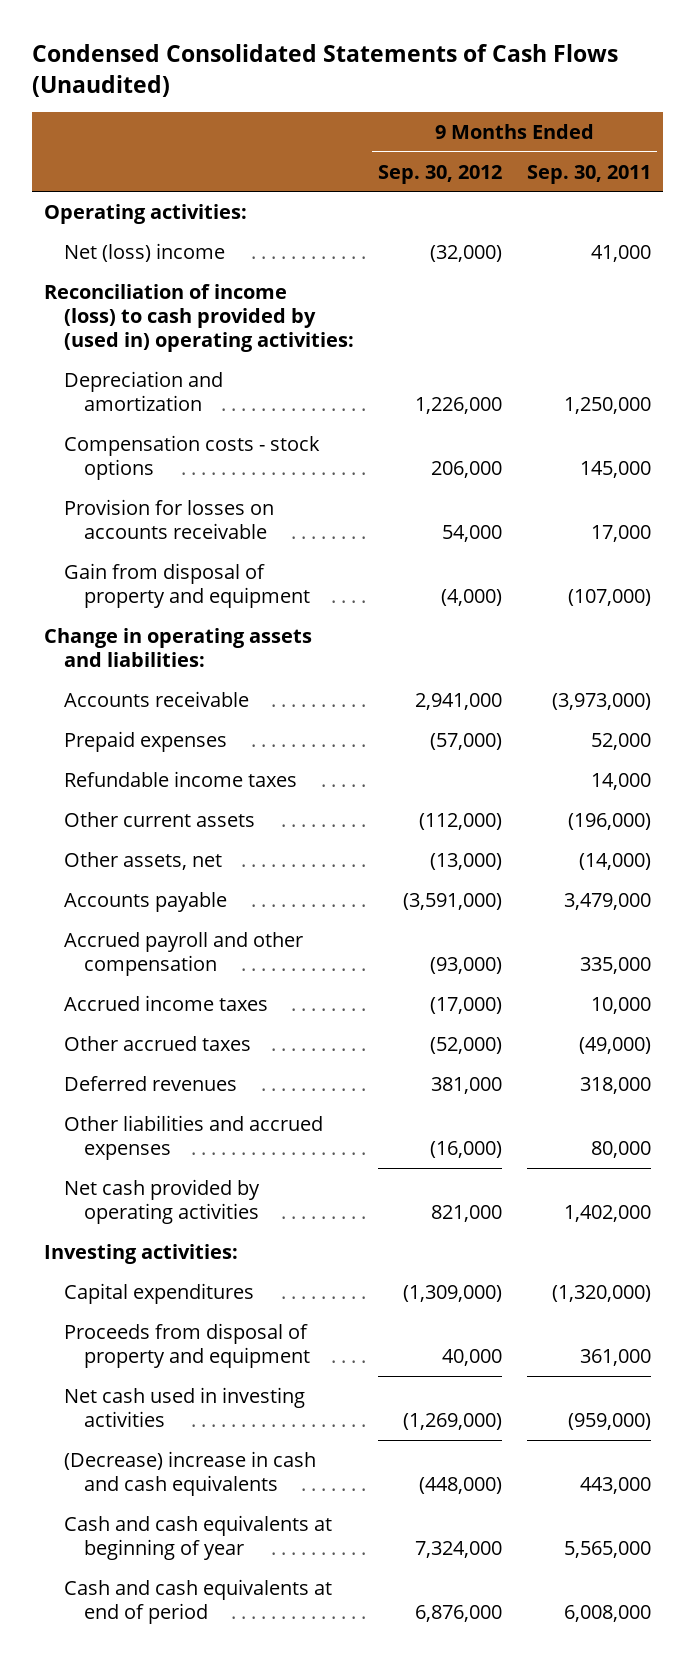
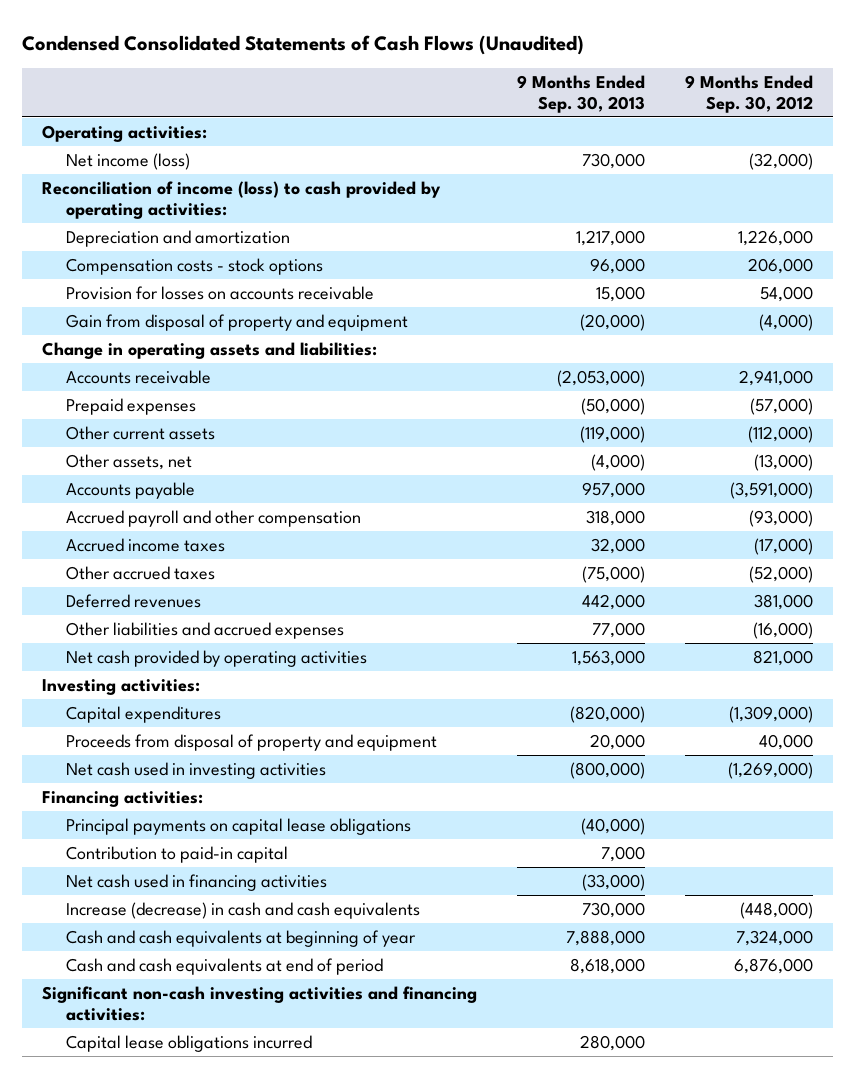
- | 9 Months Ended Sep. 30, 2012 | 9 Months Ended Sep. 30, 2011
+ | 9 Months Ended Sep. 30, 2013 | 9 Months Ended Sep. 30, 2012
- Net (loss) income | (32,000) | 41,000
- Reconciliation of income (loss) to cash provided by (used in) operating activities:
+ Net income (loss) | 730,000 | (32,000)
+ Reconciliation of income (loss) to cash provided by operating activities:
- Refundable income taxes | | 14,000
- (Decrease) increase in cash and cash equivalents | (448,000) | 443,000
+ Financing activities:
+ Principal payments on capital lease obligations | (40,000) |
+ Contribution to paid-in capital | 7,000 |
+ Net cash used in financing activities | (33,000) |
+ Increase (decrease) in cash and cash equivalents | 730,000 | (448,000)
+ Significant non-cash investing activities and financing activities:
+ Capital lease obligations incurred | 280,000 |

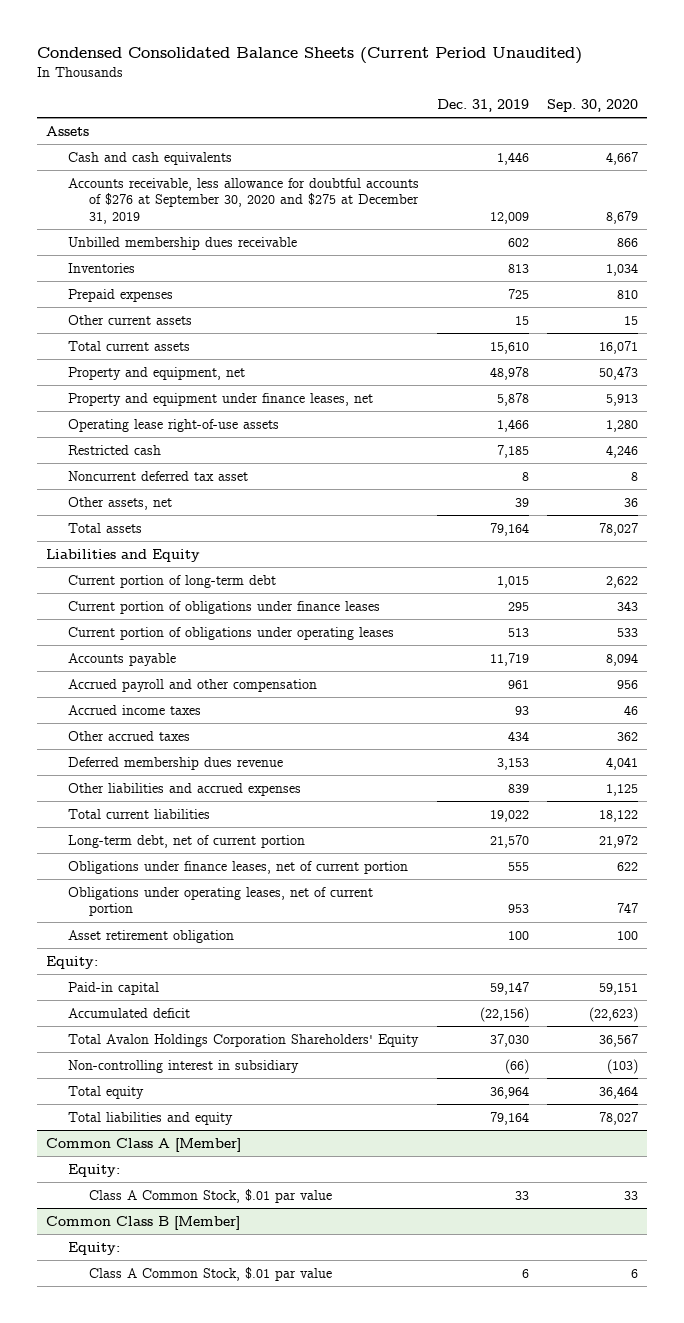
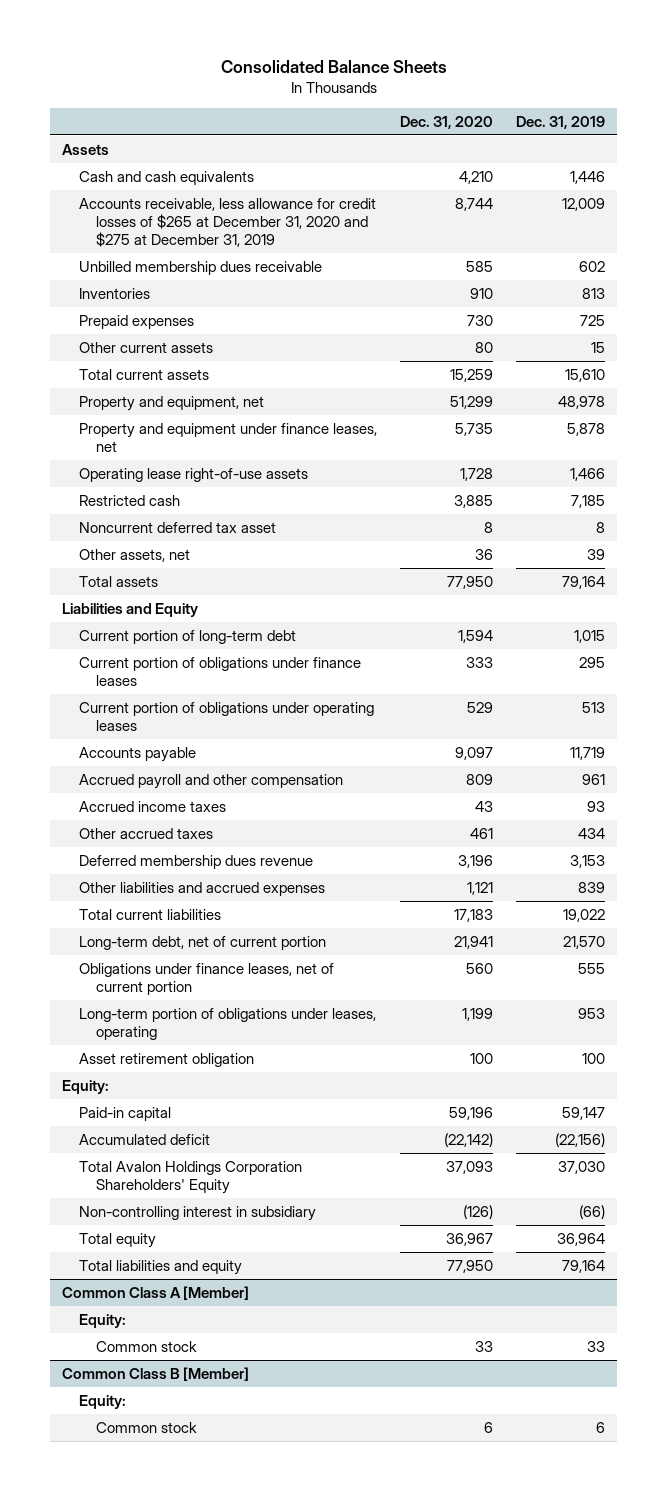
- Condensed Consolidated Balance Sheets (Current Period Unaudited)
+ Consolidated Balance Sheets
- | Dec. 31, 2019 | Sep. 30, 2020
+ | Dec. 31, 2020 | Dec. 31, 2019
- Accounts receivable, less allowance for doubtful accounts of $276 at September 30, 2020 and $275 at December 31, 2019 | 12,009 | 8,679
+ Accounts receivable, less allowance for credit losses of $265 at December 31, 2020 and $275 at December 31, 2019 | 8,744 | 12,009
- Obligations under operating leases, net of current portion | 953 | 747
+ Long-term portion of obligations under leases, operating | 1,199 | 953
@ Common Class A [Member]
- Class A Common Stock, $.01 par value | 33 | 33
+ Common stock | 33 | 33
@ Common Class B [Member]
- Class A Common Stock, $.01 par value | 6 | 6
+ Common stock | 6 | 6

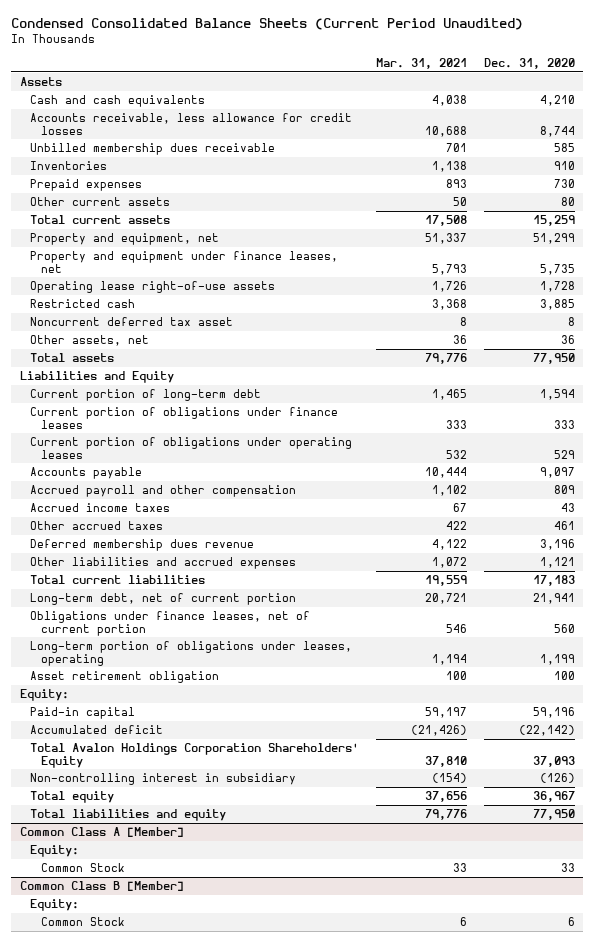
- Consolidated Balance Sheets
+ Condensed Consolidated Balance Sheets (Current Period Unaudited)
- | Dec. 31, 2020 | Dec. 31, 2019
+ | Mar. 31, 2021 | Dec. 31, 2020
- Accounts receivable, less allowance for credit losses of $265 at December 31, 2020 and $275 at December 31, 2019 | 8,744 | 12,009
+ Accounts receivable, less allowance for credit losses | 10,688 | 8,744
@ Common Class A [Member]
- Common stock | 33 | 33
+ Common Stock | 33 | 33
@ Common Class B [Member]
- Common stock | 6 | 6
+ Common Stock | 6 | 6

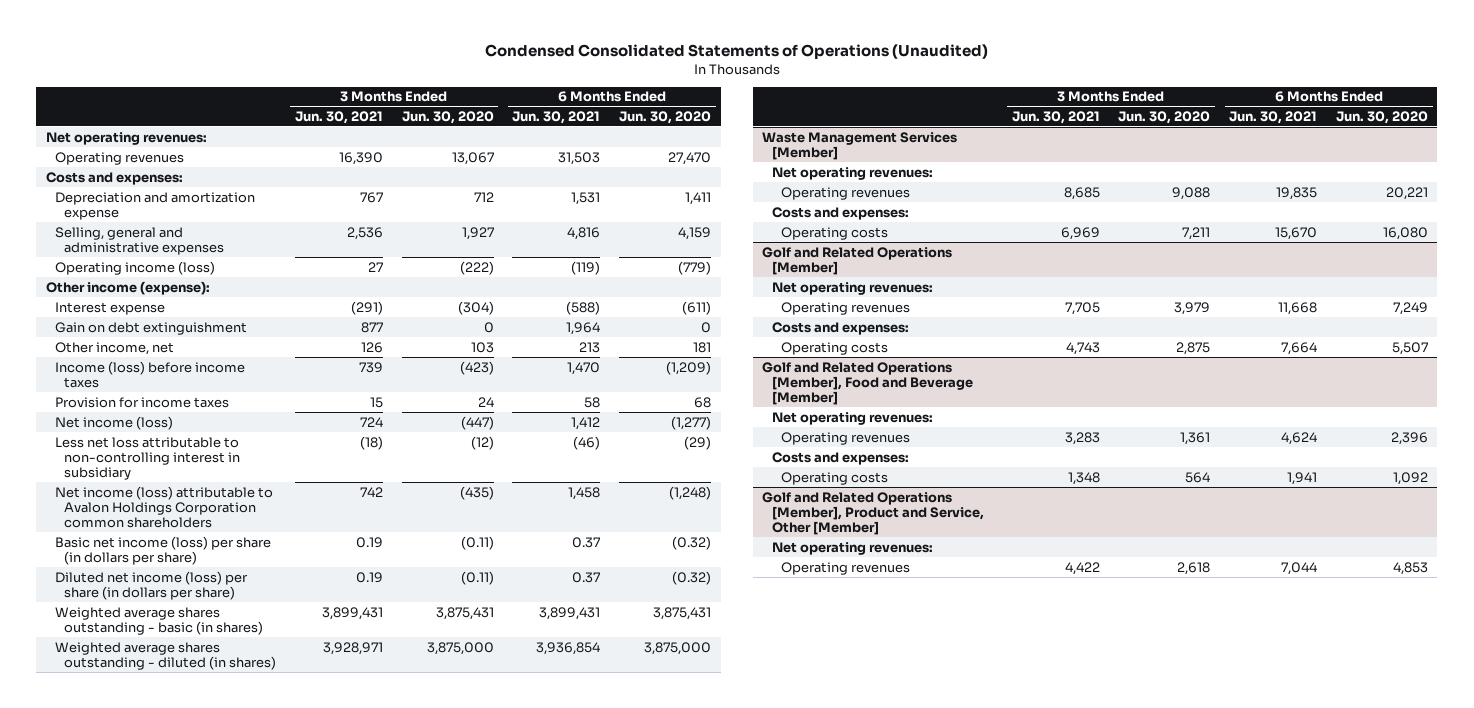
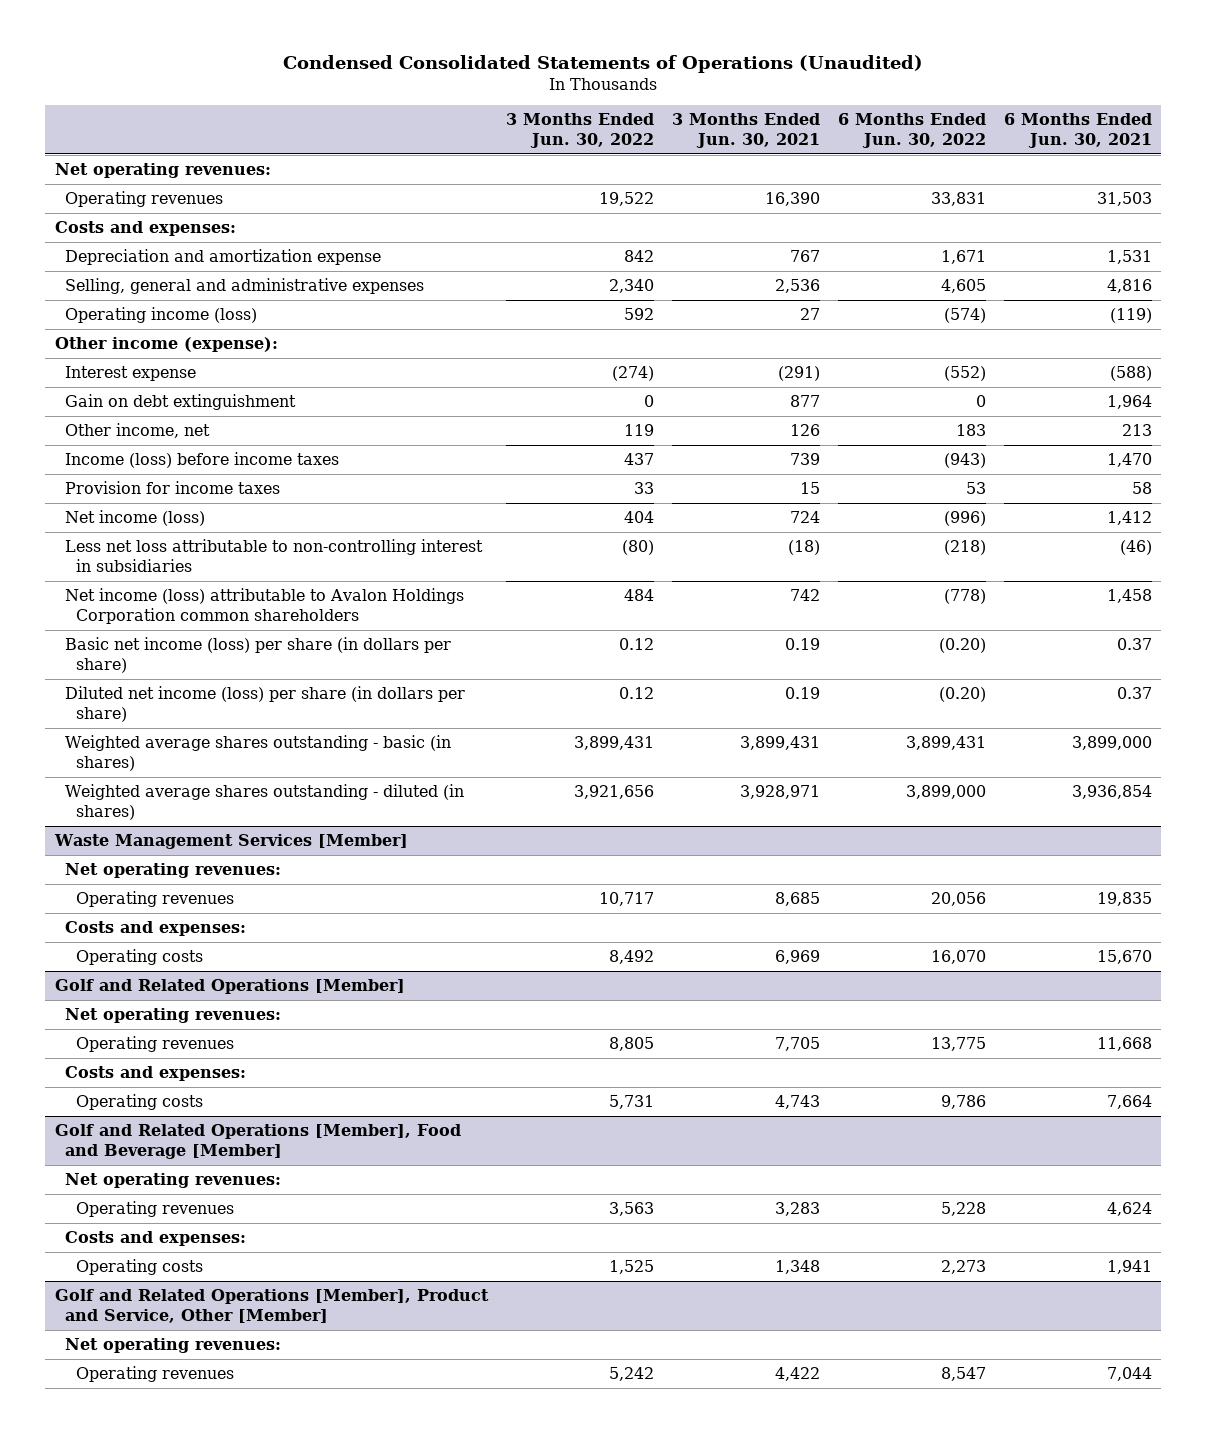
- | 3 Months Ended Jun. 30, 2021 | 3 Months Ended Jun. 30, 2020 | 6 Months Ended Jun. 30, 2021 | 6 Months Ended Jun. 30, 2020
+ | 3 Months Ended Jun. 30, 2022 | 3 Months Ended Jun. 30, 2021 | 6 Months Ended Jun. 30, 2022 | 6 Months Ended Jun. 30, 2021
- Less net loss attributable to non-controlling interest in subsidiary | (18) | (12) | (46) | (29)
+ Less net loss attributable to non-controlling interest in subsidiaries | (80) | (18) | (218) | (46)
- Weighted average shares outstanding - basic (in shares) | 3,899,431 | 3,875,431 | 3,899,431 | 3,875,431
+ Weighted average shares outstanding - basic (in shares) | 3,899,431 | 3,899,431 | 3,899,431 | 3,899,000

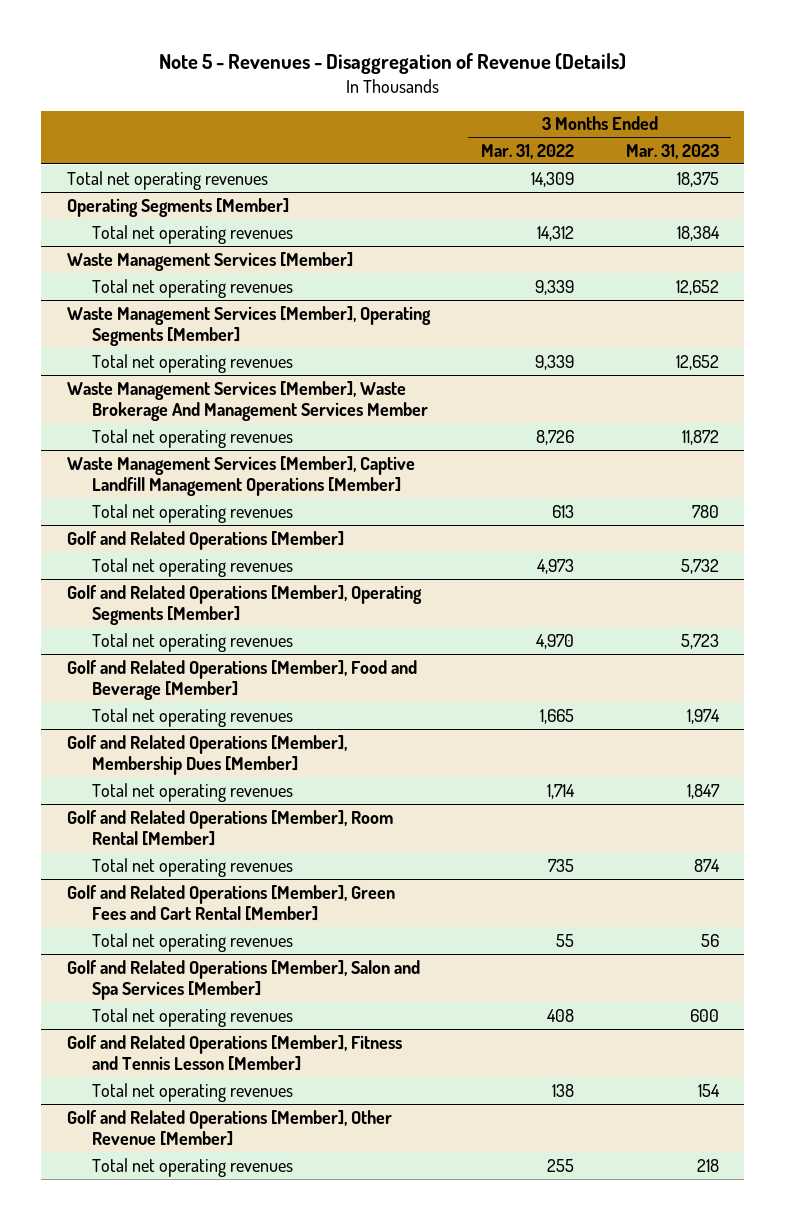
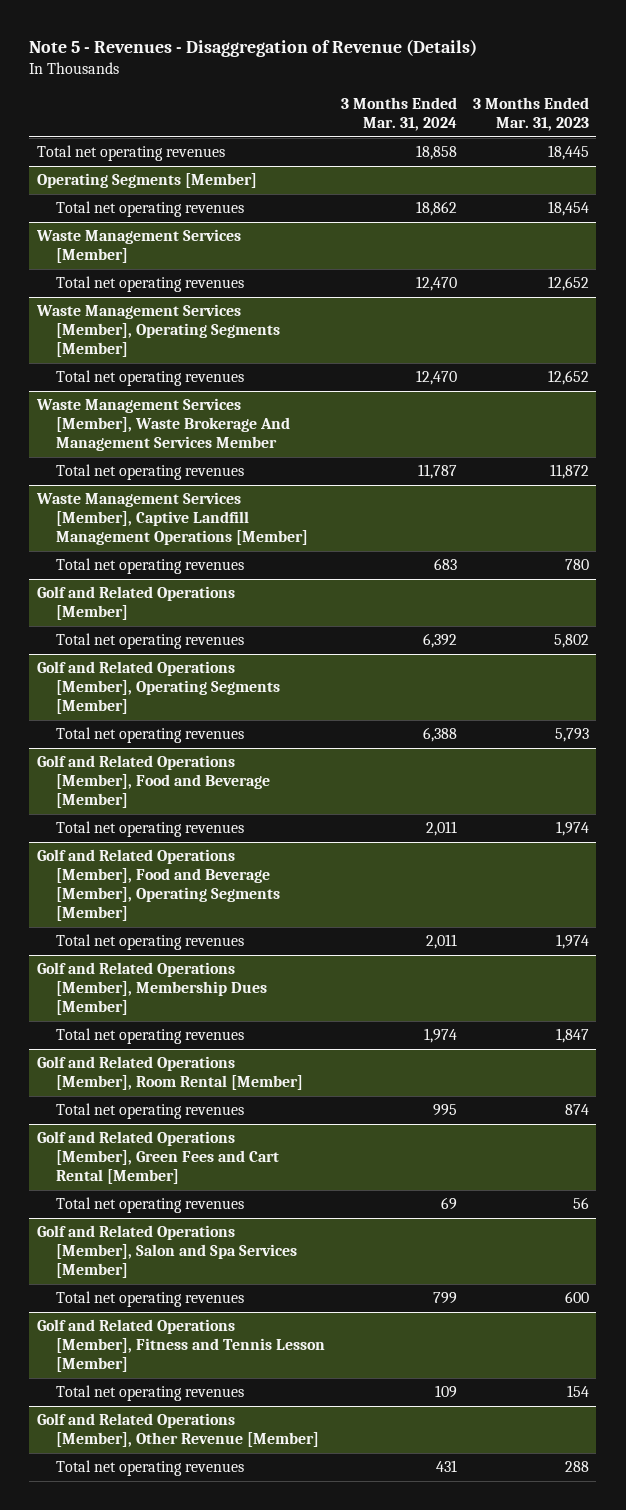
- | 3 Months Ended Mar. 31, 2022 | 3 Months Ended Mar. 31, 2023
+ | 3 Months Ended Mar. 31, 2024 | 3 Months Ended Mar. 31, 2023
- Total net operating revenues | 14,309 | 18,375
+ Total net operating revenues | 18,858 | 18,445
@ Operating Segments [Member]
- Total net operating revenues | 14,312 | 18,384
+ Total net operating revenues | 18,862 | 18,454
@ Golf and Related Operations [Member]
- Total net operating revenues | 4,973 | 5,732
+ Total net operating revenues | 6,392 | 5,802
@ Golf and Related Operations [Member], Operating Segments [Member]
- Total net operating revenues | 4,970 | 5,723
+ Total net operating revenues | 6,388 | 5,793
+ Golf and Related Operations [Member], Food and Beverage [Member], Operating Segments [Member]
+ Total net operating revenues | 2,011 | 1,974
@ Golf and Related Operations [Member], Other Revenue [Member]
- Total net operating revenues | 255 | 218
+ Total net operating revenues | 431 | 288

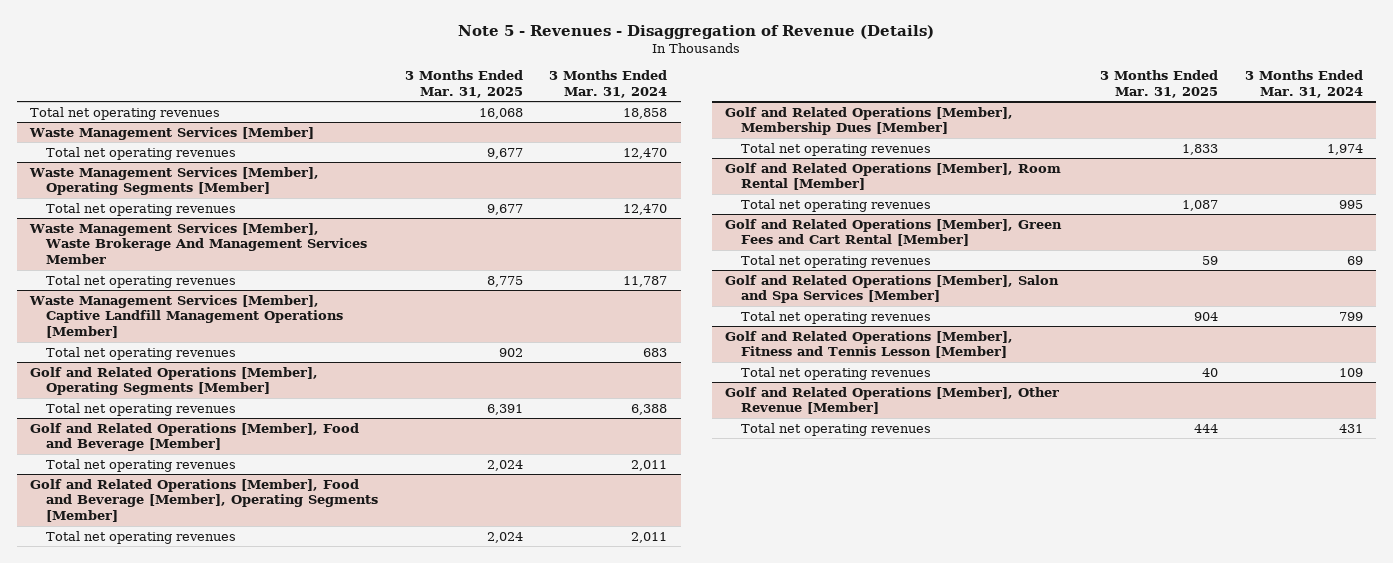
- | 3 Months Ended Mar. 31, 2024 | 3 Months Ended Mar. 31, 2023
+ | 3 Months Ended Mar. 31, 2025 | 3 Months Ended Mar. 31, 2024
- Operating Segments [Member]
- Total net operating revenues | 18,862 | 18,454
- Golf and Related Operations [Member]
- Total net operating revenues | 6,392 | 5,802

